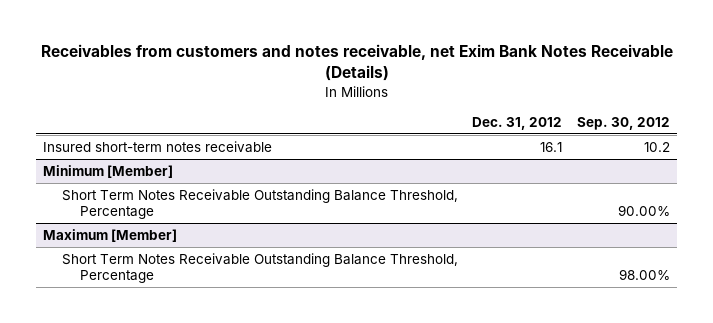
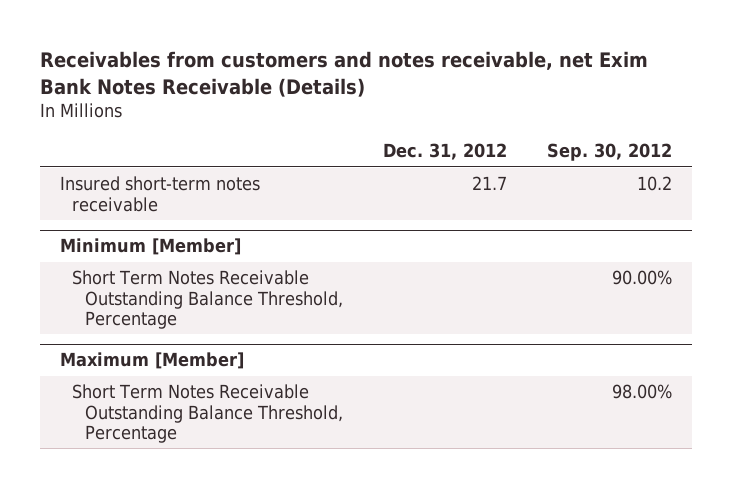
- Insured short-term notes receivable | 16.1 | 10.2
+ Insured short-term notes receivable | 21.7 | 10.2

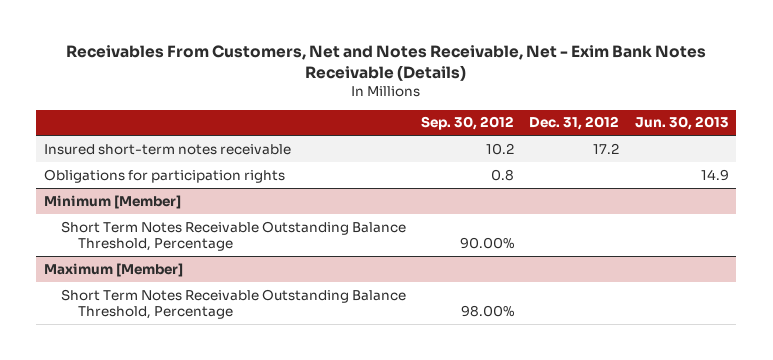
- Receivables from customers and notes receivable, net Exim Bank Notes Receivable (Details)
+ Receivables From Customers, Net and Notes Receivable, Net - Exim Bank Notes Receivable (Details)
- | Dec. 31, 2012 | Sep. 30, 2012
+ | Sep. 30, 2012 | Dec. 31, 2012 | Jun. 30, 2013
- Insured short-term notes receivable | 21.7 | 10.2
+ Insured short-term notes receivable | 10.2 | 17.2 |
+ Obligations for participation rights | 0.8 | | 14.9

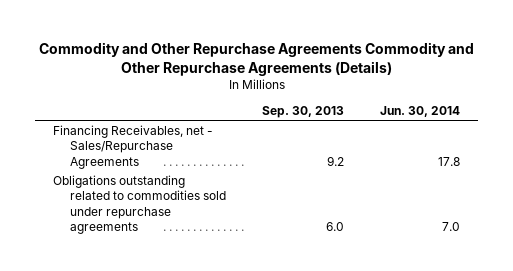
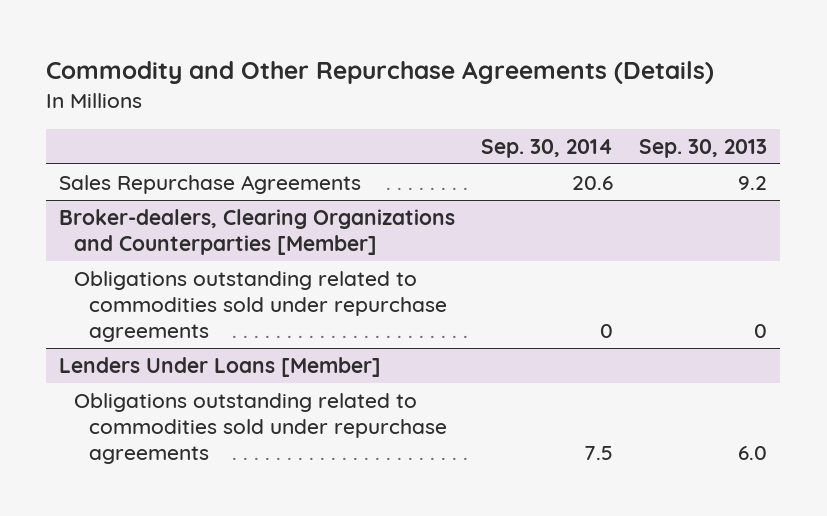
- Commodity and Other Repurchase Agreements Commodity and Other Repurchase Agreements (Details)
+ Commodity and Other Repurchase Agreements (Details)
- | Sep. 30, 2013 | Jun. 30, 2014
+ | Sep. 30, 2014 | Sep. 30, 2013
- Financing Receivables, net - Sales/Repurchase Agreements | 9.2 | 17.8
+ Sales Repurchase Agreements | 20.6 | 9.2
+ Broker-dealers, Clearing Organizations and Counterparties [Member]
+ Obligations outstanding related to commodities sold under repurchase agreements | 0 | 0
+ Lenders Under Loans [Member]

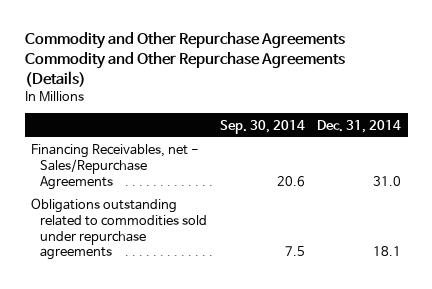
- Commodity and Other Repurchase Agreements (Details)
+ Commodity and Other Repurchase Agreements Commodity and Other Repurchase Agreements (Details)
- | Sep. 30, 2014 | Sep. 30, 2013
+ | Sep. 30, 2014 | Dec. 31, 2014
- Sales Repurchase Agreements | 20.6 | 9.2
- Broker-dealers, Clearing Organizations and Counterparties [Member]
- Obligations outstanding related to commodities sold under repurchase agreements | 0 | 0
- Lenders Under Loans [Member]
+ Financing Receivables, net - Sales/Repurchase Agreements | 20.6 | 31.0

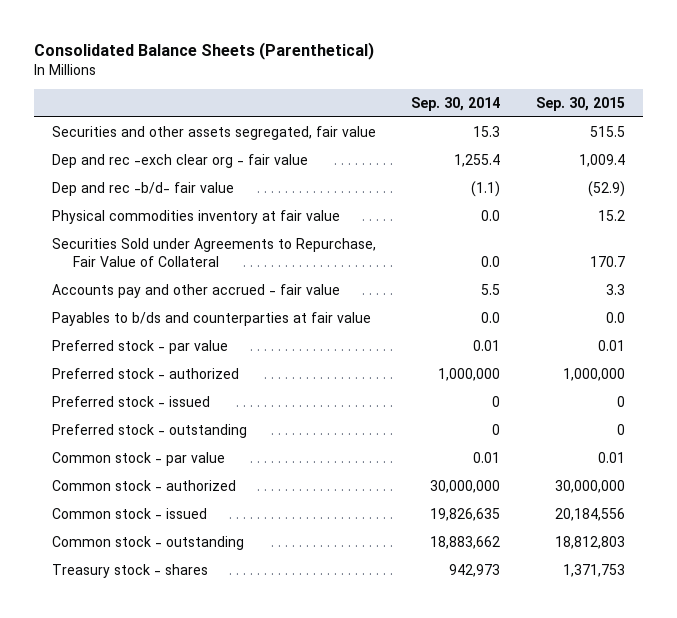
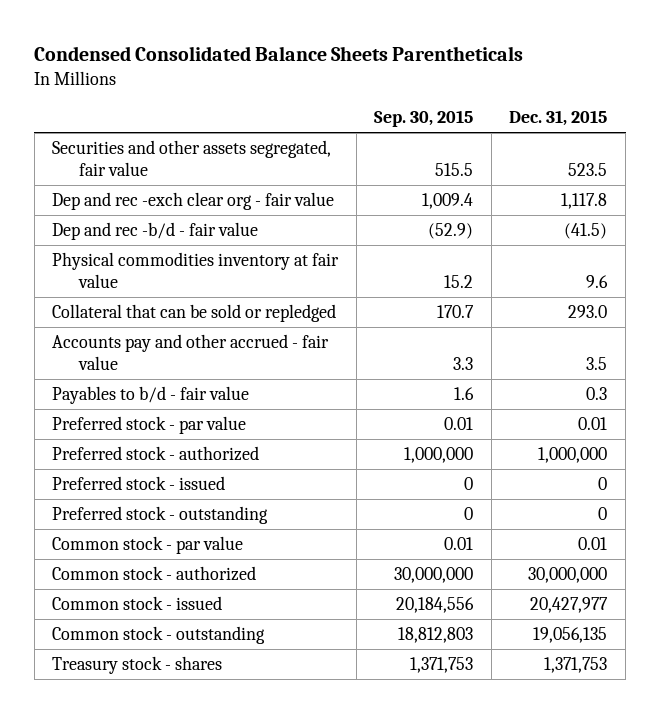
- Consolidated Balance Sheets (Parenthetical)
+ Condensed Consolidated Balance Sheets Parentheticals
- | Sep. 30, 2014 | Sep. 30, 2015
+ | Sep. 30, 2015 | Dec. 31, 2015
- Dep and rec -b/d- fair value | (1.1) | (52.9)
+ Dep and rec -b/d - fair value | (52.9) | (41.5)
- Securities Sold under Agreements to Repurchase, Fair Value of Collateral | 0.0 | 170.7
+ Collateral that can be sold or repledged | 170.7 | 293.0
- Payables to b/ds and counterparties at fair value | 0.0 | 0.0
+ Payables to b/d - fair value | 1.6 | 0.3

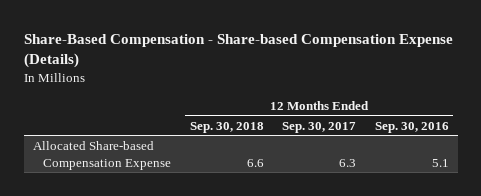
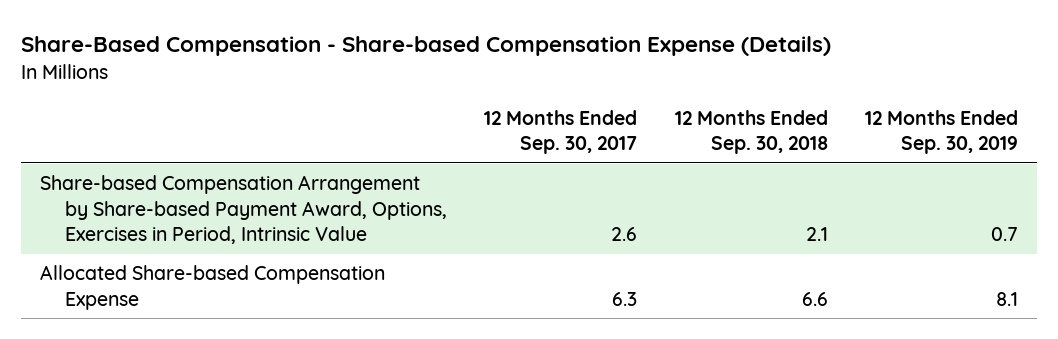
- | 12 Months Ended Sep. 30, 2018 | 12 Months Ended Sep. 30, 2017 | 12 Months Ended Sep. 30, 2016
+ | 12 Months Ended Sep. 30, 2017 | 12 Months Ended Sep. 30, 2018 | 12 Months Ended Sep. 30, 2019
+ Share-based Compensation Arrangement by Share-based Payment Award, Options, Exercises in Period, Intrinsic Value | 2.6 | 2.1 | 0.7

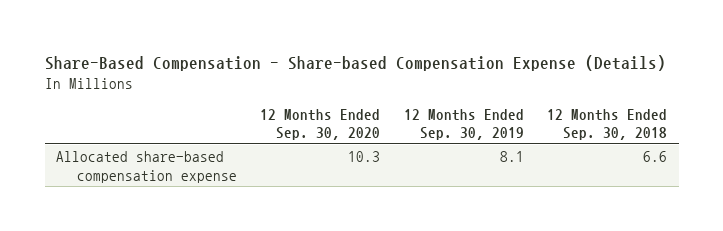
- | 12 Months Ended Sep. 30, 2017 | 12 Months Ended Sep. 30, 2018 | 12 Months Ended Sep. 30, 2019
+ | 12 Months Ended Sep. 30, 2020 | 12 Months Ended Sep. 30, 2019 | 12 Months Ended Sep. 30, 2018
- Share-based Compensation Arrangement by Share-based Payment Award, Options, Exercises in Period, Intrinsic Value | 2.6 | 2.1 | 0.7
- Allocated Share-based Compensation Expense | 6.3 | 6.6 | 8.1
+ Allocated share-based compensation expense | 10.3 | 8.1 | 6.6

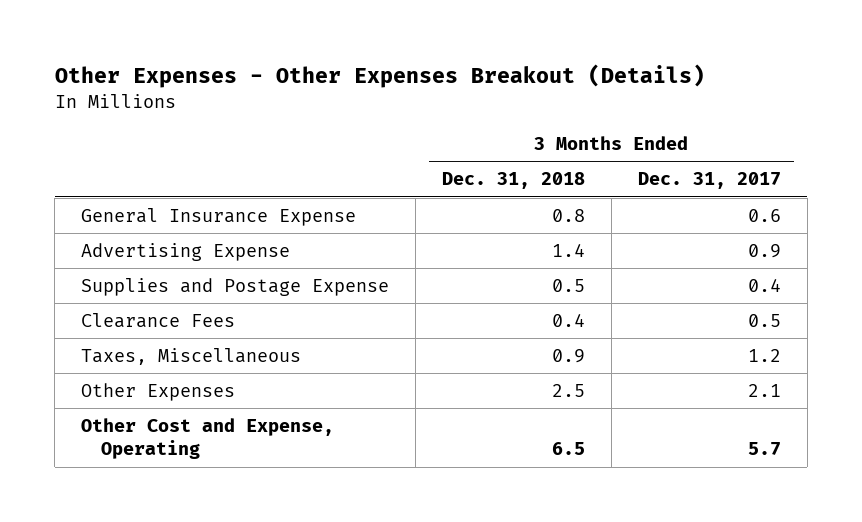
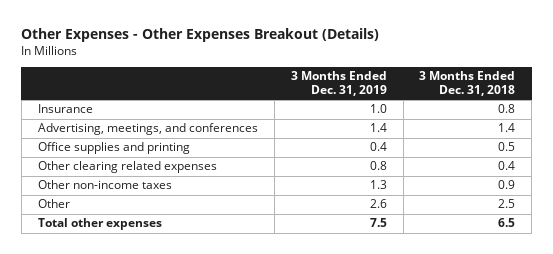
- | 3 Months Ended Dec. 31, 2018 | 3 Months Ended Dec. 31, 2017
+ | 3 Months Ended Dec. 31, 2019 | 3 Months Ended Dec. 31, 2018
- General Insurance Expense | 0.8 | 0.6
- Advertising Expense | 1.4 | 0.9
- Supplies and Postage Expense | 0.5 | 0.4
- Clearance Fees | 0.4 | 0.5
- Taxes, Miscellaneous | 0.9 | 1.2
- Other Expenses | 2.5 | 2.1
- Other Cost and Expense, Operating | 6.5 | 5.7
+ Insurance | 1.0 | 0.8
+ Advertising, meetings, and conferences | 1.4 | 1.4
+ Office supplies and printing | 0.4 | 0.5
+ Other clearing related expenses | 0.8 | 0.4
+ Other non-income taxes | 1.3 | 0.9
+ Other | 2.6 | 2.5
+ Total other expenses | 7.5 | 6.5

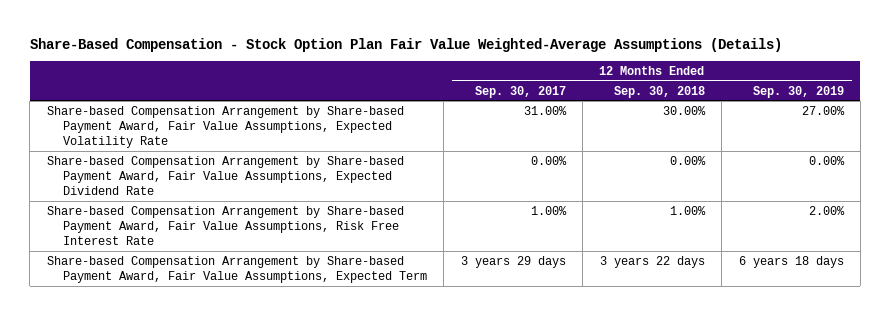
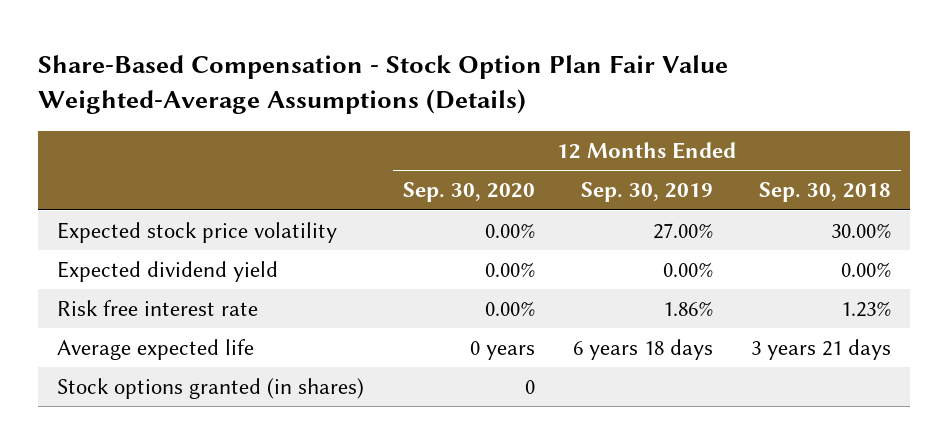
- | 12 Months Ended Sep. 30, 2017 | 12 Months Ended Sep. 30, 2018 | 12 Months Ended Sep. 30, 2019
+ | 12 Months Ended Sep. 30, 2020 | 12 Months Ended Sep. 30, 2019 | 12 Months Ended Sep. 30, 2018
- Share-based Compensation Arrangement by Share-based Payment Award, Fair Value Assumptions, Expected Volatility Rate | 31.00% | 30.00% | 27.00%
- Share-based Compensation Arrangement by Share-based Payment Award, Fair Value Assumptions, Expected Dividend Rate | 0.00% | 0.00% | 0.00%
- Share-based Compensation Arrangement by Share-based Payment Award, Fair Value Assumptions, Risk Free Interest Rate | 1.00% | 1.00% | 2.00%
- Share-based Compensation Arrangement by Share-based Payment Award, Fair Value Assumptions, Expected Term | 3 years 29 days | 3 years 22 days | 6 years 18 days
+ Expected stock price volatility | 0.00% | 27.00% | 30.00%
+ Expected dividend yield | 0.00% | 0.00% | 0.00%
+ Risk free interest rate | 0.00% | 1.86% | 1.23%
+ Average expected life | 0 years | 6 years 18 days | 3 years 21 days
+ Stock options granted (in shares) | 0 | |

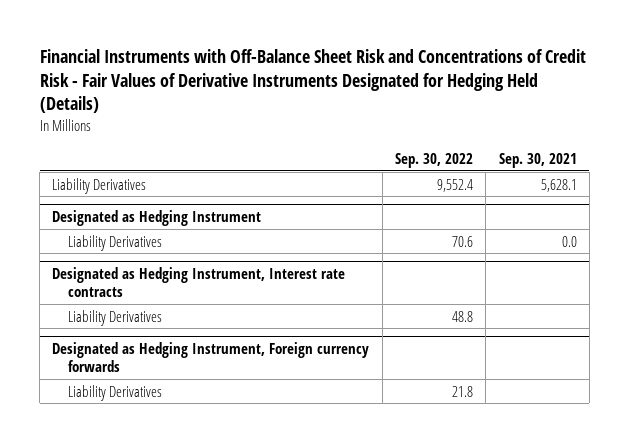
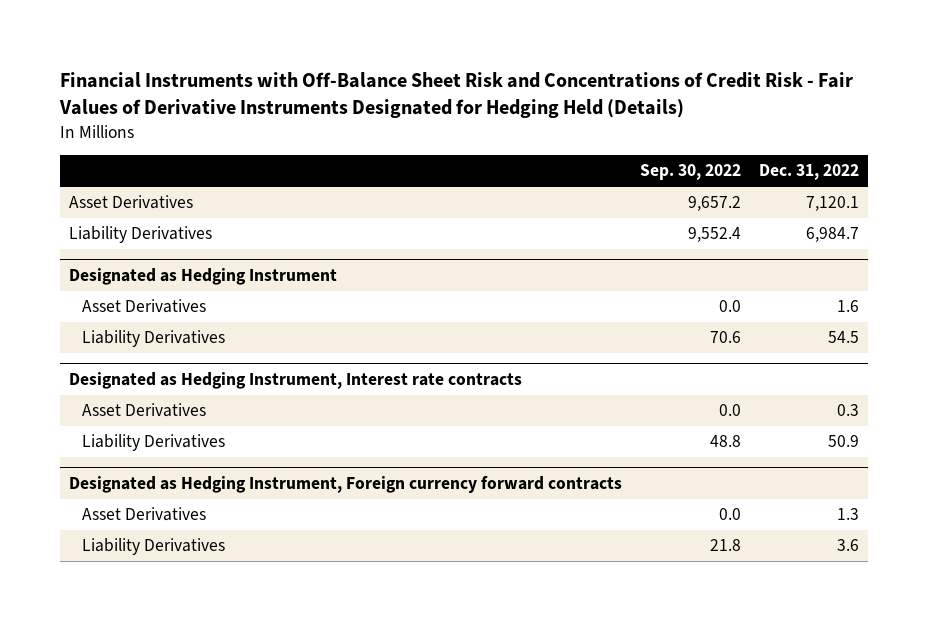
- | Sep. 30, 2022 | Sep. 30, 2021
+ | Sep. 30, 2022 | Dec. 31, 2022
+ Asset Derivatives | 9,657.2 | 7,120.1
@ Designated as Hedging Instrument
+ Asset Derivatives | 0.0 | 1.6
@ Designated as Hedging Instrument, Interest rate contracts
+ Asset Derivatives | 0.0 | 0.3
- Designated as Hedging Instrument, Foreign currency forwards
+ Designated as Hedging Instrument, Foreign currency forward contracts
+ Asset Derivatives | 0.0 | 1.3

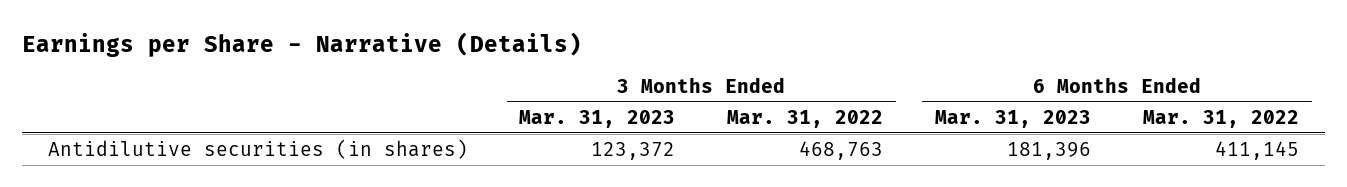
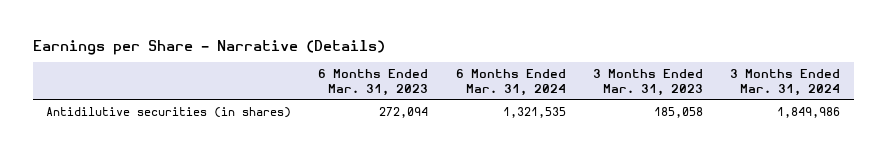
- | 3 Months Ended Mar. 31, 2023 | 3 Months Ended Mar. 31, 2022 | 6 Months Ended Mar. 31, 2023 | 6 Months Ended Mar. 31, 2022
+ | 6 Months Ended Mar. 31, 2023 | 6 Months Ended Mar. 31, 2024 | 3 Months Ended Mar. 31, 2023 | 3 Months Ended Mar. 31, 2024
- Antidilutive securities (in shares) | 123,372 | 468,763 | 181,396 | 411,145
+ Antidilutive securities (in shares) | 272,094 | 1,321,535 | 185,058 | 1,849,986

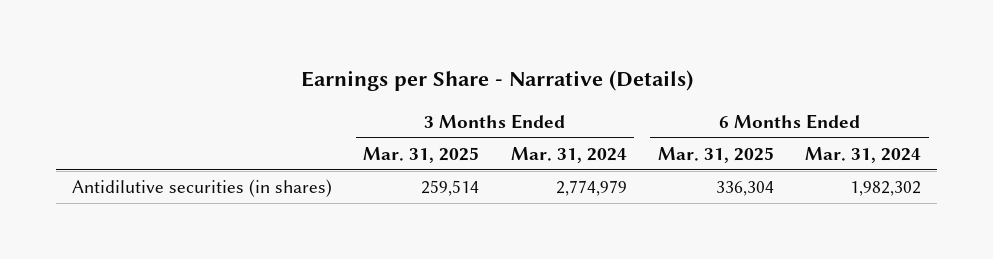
- | 6 Months Ended Mar. 31, 2023 | 6 Months Ended Mar. 31, 2024 | 3 Months Ended Mar. 31, 2023 | 3 Months Ended Mar. 31, 2024
+ | 3 Months Ended Mar. 31, 2025 | 3 Months Ended Mar. 31, 2024 | 6 Months Ended Mar. 31, 2025 | 6 Months Ended Mar. 31, 2024
- Antidilutive securities (in shares) | 272,094 | 1,321,535 | 185,058 | 1,849,986
+ Antidilutive securities (in shares) | 259,514 | 2,774,979 | 336,304 | 1,982,302

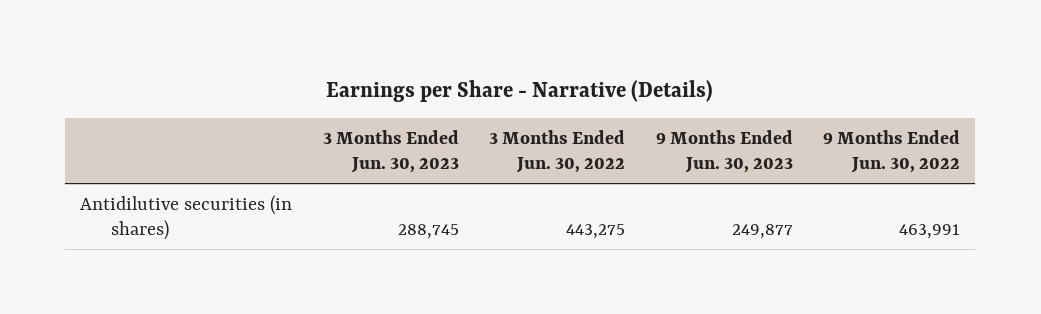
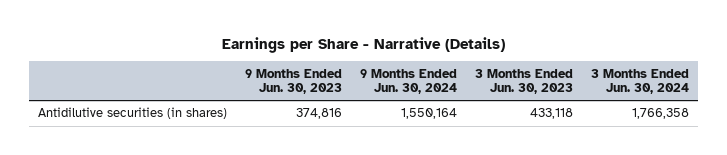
- | 3 Months Ended Jun. 30, 2023 | 3 Months Ended Jun. 30, 2022 | 9 Months Ended Jun. 30, 2023 | 9 Months Ended Jun. 30, 2022
+ | 9 Months Ended Jun. 30, 2023 | 9 Months Ended Jun. 30, 2024 | 3 Months Ended Jun. 30, 2023 | 3 Months Ended Jun. 30, 2024
- Antidilutive securities (in shares) | 288,745 | 443,275 | 249,877 | 463,991
+ Antidilutive securities (in shares) | 374,816 | 1,550,164 | 433,118 | 1,766,358

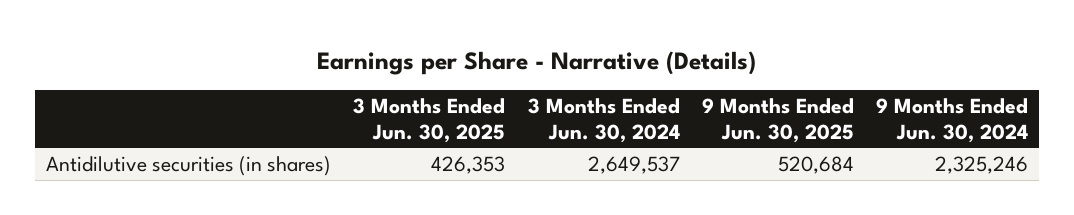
- | 9 Months Ended Jun. 30, 2023 | 9 Months Ended Jun. 30, 2024 | 3 Months Ended Jun. 30, 2023 | 3 Months Ended Jun. 30, 2024
+ | 3 Months Ended Jun. 30, 2025 | 3 Months Ended Jun. 30, 2024 | 9 Months Ended Jun. 30, 2025 | 9 Months Ended Jun. 30, 2024
- Antidilutive securities (in shares) | 374,816 | 1,550,164 | 433,118 | 1,766,358
+ Antidilutive securities (in shares) | 426,353 | 2,649,537 | 520,684 | 2,325,246

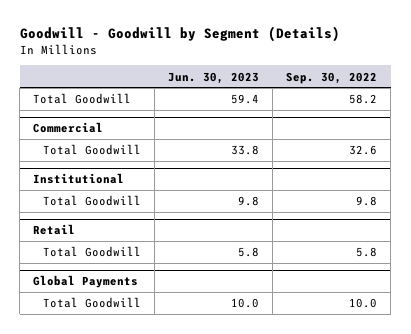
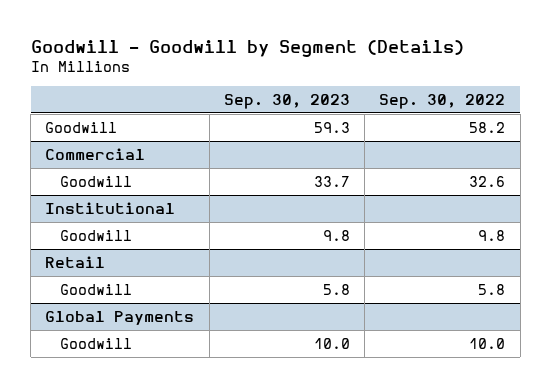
- | Jun. 30, 2023 | Sep. 30, 2022
+ | Sep. 30, 2023 | Sep. 30, 2022
- Total Goodwill | 59.4 | 58.2
+ Goodwill | 59.3 | 58.2
@ Commercial
- Total Goodwill | 33.8 | 32.6
+ Goodwill | 33.7 | 32.6
@ Institutional
- Total Goodwill | 9.8 | 9.8
+ Goodwill | 9.8 | 9.8
@ Retail
- Total Goodwill | 5.8 | 5.8
+ Goodwill | 5.8 | 5.8
@ Global Payments
- Total Goodwill | 10.0 | 10.0
+ Goodwill | 10.0 | 10.0

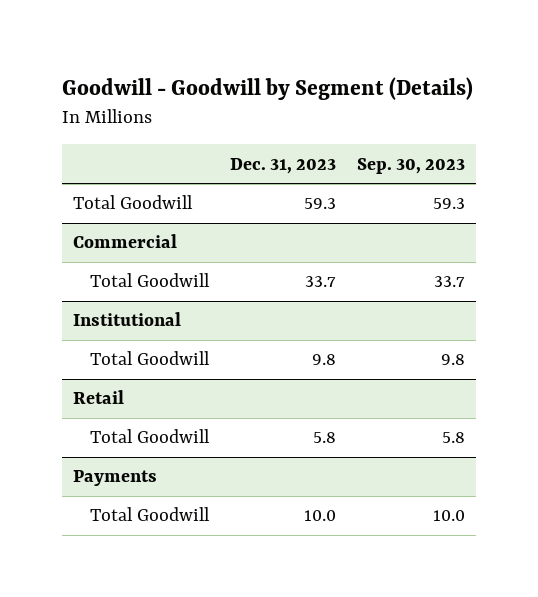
- | Sep. 30, 2023 | Sep. 30, 2022
+ | Dec. 31, 2023 | Sep. 30, 2023
- Goodwill | 59.3 | 58.2
+ Total Goodwill | 59.3 | 59.3
@ Commercial
- Goodwill | 33.7 | 32.6
+ Total Goodwill | 33.7 | 33.7
@ Institutional
- Goodwill | 9.8 | 9.8
+ Total Goodwill | 9.8 | 9.8
@ Retail
- Goodwill | 5.8 | 5.8
- Global Payments
- Goodwill | 10.0 | 10.0
@ Retail
+ Total Goodwill | 5.8 | 5.8
+ Payments
+ Total Goodwill | 10.0 | 10.0

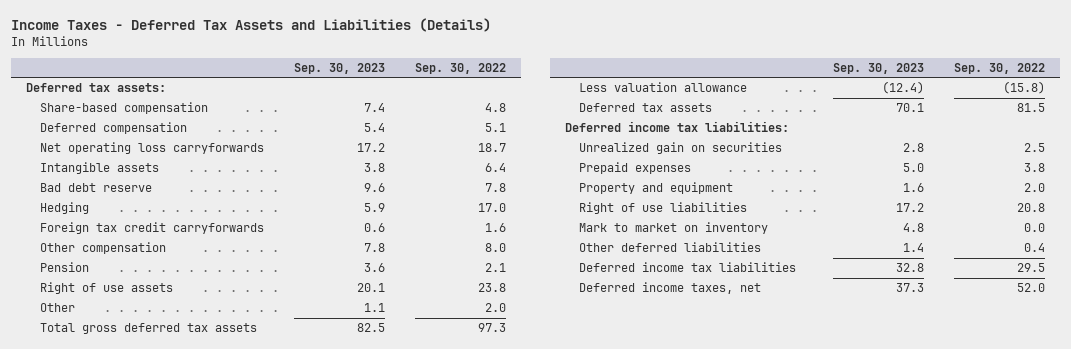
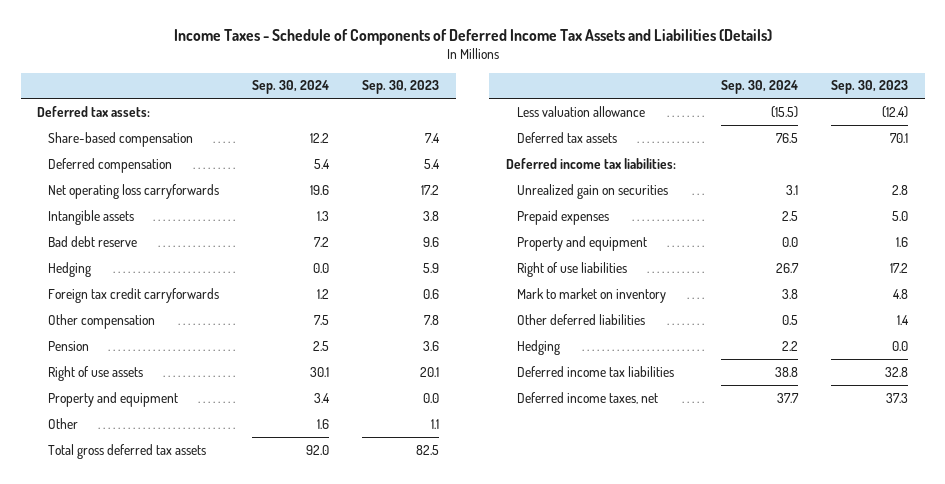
- Income Taxes - Deferred Tax Assets and Liabilities (Details)
+ Income Taxes - Schedule of Components of Deferred Income Tax Assets and Liabilities (Details)
- | Sep. 30, 2023 | Sep. 30, 2022
+ | Sep. 30, 2024 | Sep. 30, 2023
+ Property and equipment | 3.4 | 0.0
+ Hedging | 2.2 | 0.0

